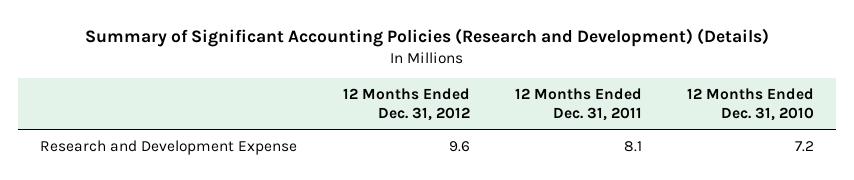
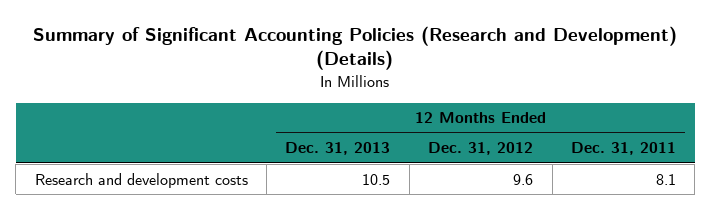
- | 12 Months Ended Dec. 31, 2012 | 12 Months Ended Dec. 31, 2011 | 12 Months Ended Dec. 31, 2010
+ | 12 Months Ended Dec. 31, 2013 | 12 Months Ended Dec. 31, 2012 | 12 Months Ended Dec. 31, 2011
- Research and Development Expense | 9.6 | 8.1 | 7.2
+ Research and development costs | 10.5 | 9.6 | 8.1

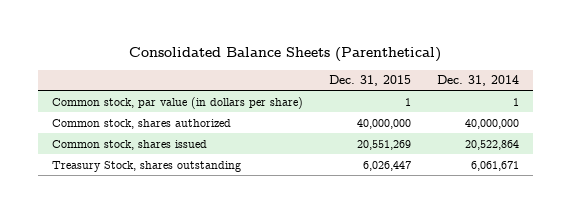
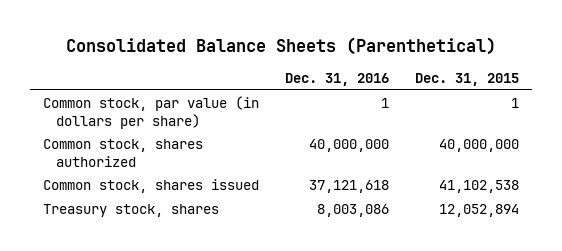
- | Dec. 31, 2015 | Dec. 31, 2014
+ | Dec. 31, 2016 | Dec. 31, 2015
- Common stock, shares issued | 20,551,269 | 20,522,864
- Treasury Stock, shares outstanding | 6,026,447 | 6,061,671
+ Common stock, shares issued | 37,121,618 | 41,102,538
+ Treasury stock, shares | 8,003,086 | 12,052,894

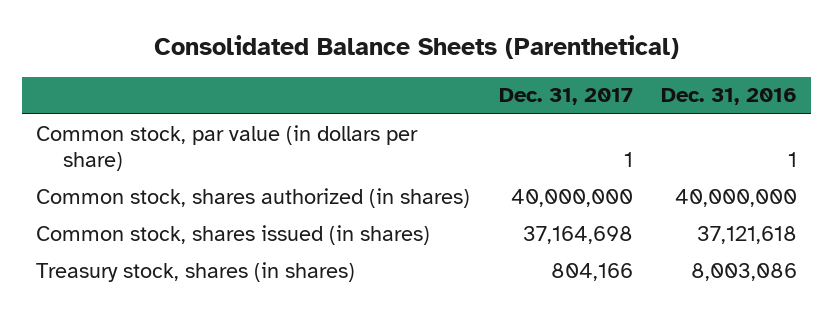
- | Dec. 31, 2016 | Dec. 31, 2015
+ | Dec. 31, 2017 | Dec. 31, 2016
- Common stock, shares authorized | 40,000,000 | 40,000,000
- Common stock, shares issued | 37,121,618 | 41,102,538
- Treasury stock, shares | 8,003,086 | 12,052,894
+ Common stock, shares authorized (in shares) | 40,000,000 | 40,000,000
+ Common stock, shares issued (in shares) | 37,164,698 | 37,121,618
+ Treasury stock, shares (in shares) | 804,166 | 8,003,086

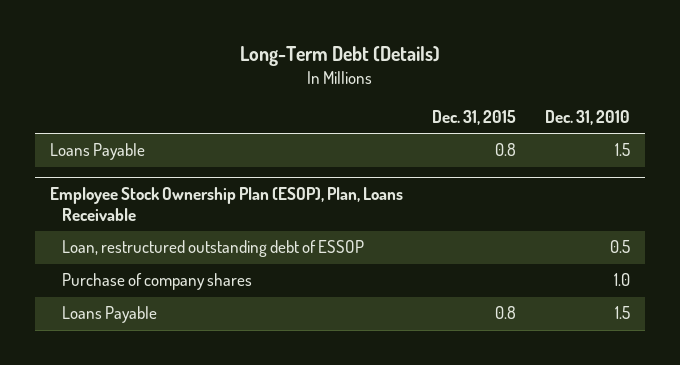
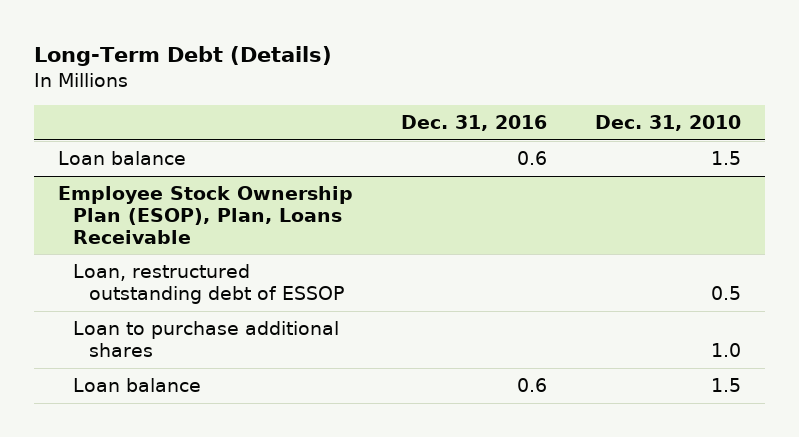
- | Dec. 31, 2015 | Dec. 31, 2010
+ | Dec. 31, 2016 | Dec. 31, 2010
- Loans Payable | 0.8 | 1.5
+ Loan balance | 0.6 | 1.5
@ Employee Stock Ownership Plan (ESOP), Plan, Loans Receivable
- Purchase of company shares | | 1.0
- Loans Payable | 0.8 | 1.5
+ Loan to purchase additional shares | | 1.0
+ Loan balance | 0.6 | 1.5

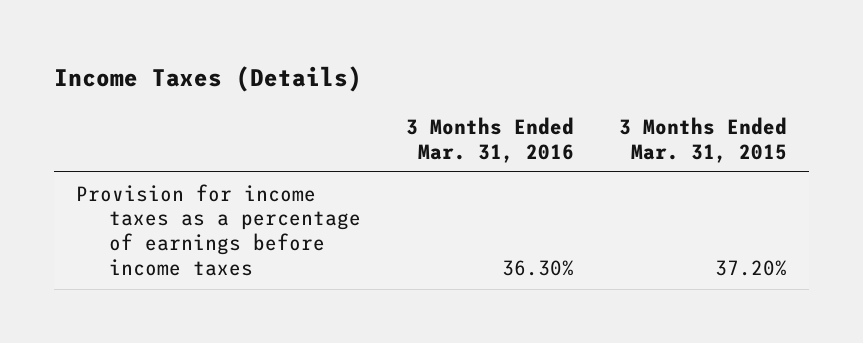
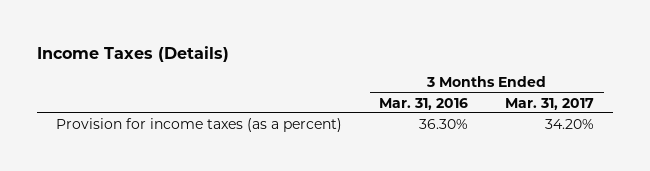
- | 3 Months Ended Mar. 31, 2016 | 3 Months Ended Mar. 31, 2015
+ | 3 Months Ended Mar. 31, 2016 | 3 Months Ended Mar. 31, 2017
- Provision for income taxes as a percentage of earnings before income taxes | 36.30% | 37.20%
+ Provision for income taxes (as a percent) | 36.30% | 34.20%

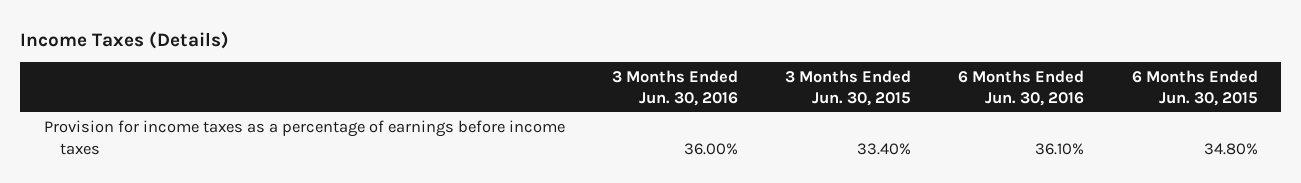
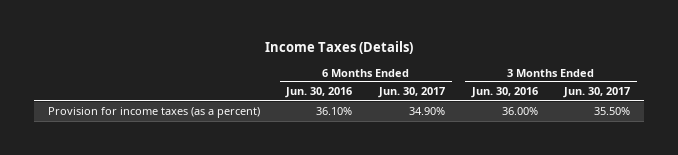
- | 3 Months Ended Jun. 30, 2016 | 3 Months Ended Jun. 30, 2015 | 6 Months Ended Jun. 30, 2016 | 6 Months Ended Jun. 30, 2015
+ | 6 Months Ended Jun. 30, 2016 | 6 Months Ended Jun. 30, 2017 | 3 Months Ended Jun. 30, 2016 | 3 Months Ended Jun. 30, 2017
- Provision for income taxes as a percentage of earnings before income taxes | 36.00% | 33.40% | 36.10% | 34.80%
+ Provision for income taxes (as a percent) | 36.10% | 34.90% | 36.00% | 35.50%

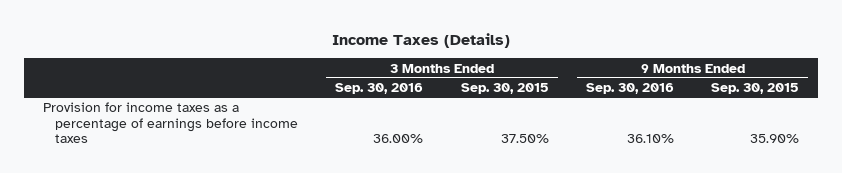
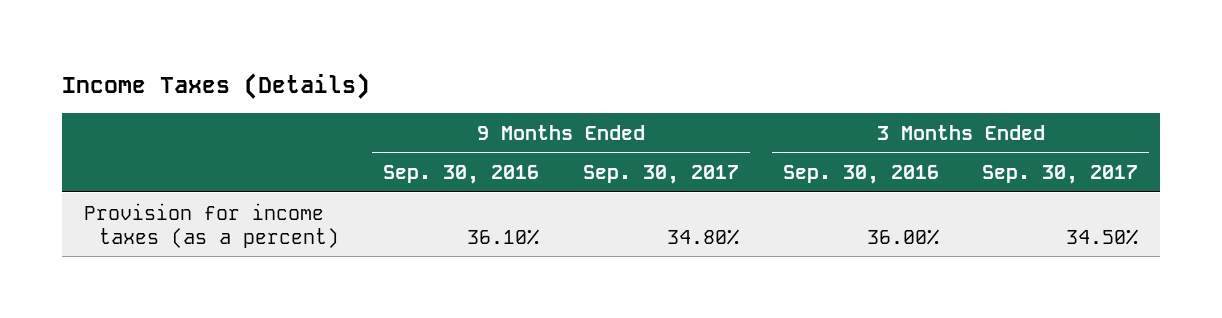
- | 3 Months Ended Sep. 30, 2016 | 3 Months Ended Sep. 30, 2015 | 9 Months Ended Sep. 30, 2016 | 9 Months Ended Sep. 30, 2015
+ | 9 Months Ended Sep. 30, 2016 | 9 Months Ended Sep. 30, 2017 | 3 Months Ended Sep. 30, 2016 | 3 Months Ended Sep. 30, 2017
- Provision for income taxes as a percentage of earnings before income taxes | 36.00% | 37.50% | 36.10% | 35.90%
+ Provision for income taxes (as a percent) | 36.10% | 34.80% | 36.00% | 34.50%

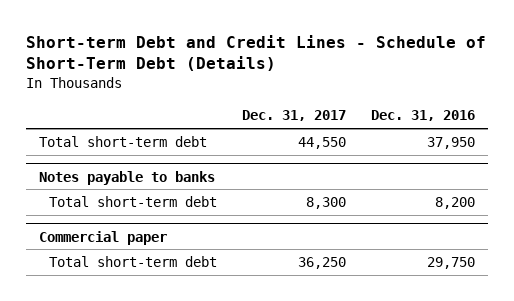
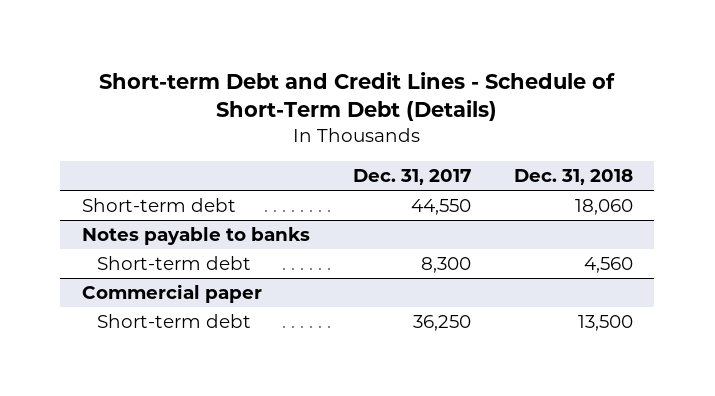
- | Dec. 31, 2017 | Dec. 31, 2016
+ | Dec. 31, 2017 | Dec. 31, 2018
- Total short-term debt | 44,550 | 37,950
+ Short-term debt | 44,550 | 18,060
@ Notes payable to banks
- Total short-term debt | 8,300 | 8,200
+ Short-term debt | 8,300 | 4,560
@ Commercial paper
- Total short-term debt | 36,250 | 29,750
+ Short-term debt | 36,250 | 13,500

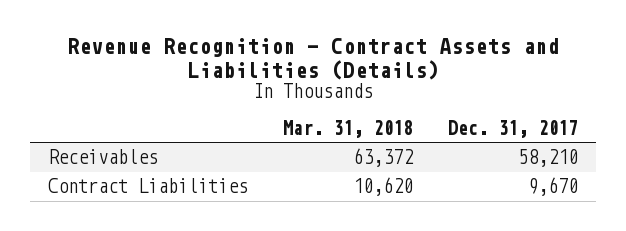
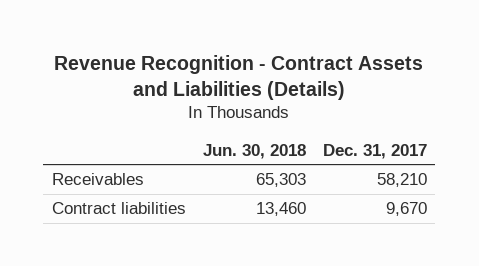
- | Mar. 31, 2018 | Dec. 31, 2017
+ | Jun. 30, 2018 | Dec. 31, 2017
- Contract Liabilities | 10,620 | 9,670
+ Contract liabilities | 13,460 | 9,670

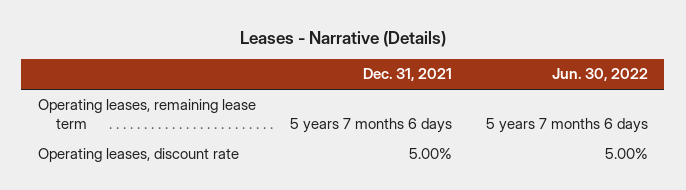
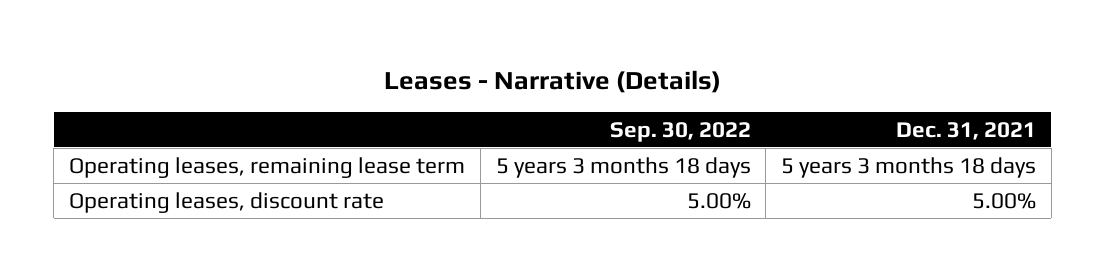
- | Dec. 31, 2021 | Jun. 30, 2022
+ | Sep. 30, 2022 | Dec. 31, 2021
- Operating leases, remaining lease term | 5 years 7 months 6 days | 5 years 7 months 6 days
+ Operating leases, remaining lease term | 5 years 3 months 18 days | 5 years 3 months 18 days

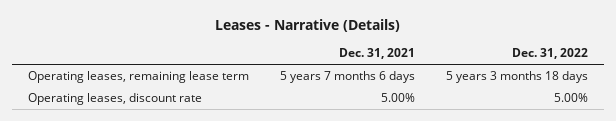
- | Sep. 30, 2022 | Dec. 31, 2021
+ | Dec. 31, 2021 | Dec. 31, 2022
- Operating leases, remaining lease term | 5 years 3 months 18 days | 5 years 3 months 18 days
+ Operating leases, remaining lease term | 5 years 7 months 6 days | 5 years 3 months 18 days

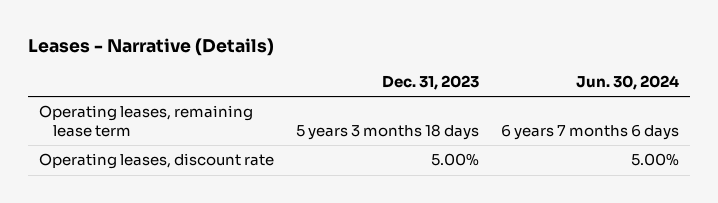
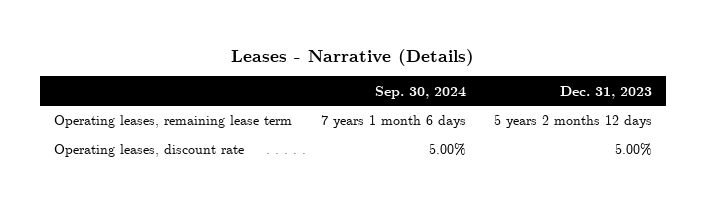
- | Dec. 31, 2023 | Jun. 30, 2024
+ | Sep. 30, 2024 | Dec. 31, 2023
- Operating leases, remaining lease term | 5 years 3 months 18 days | 6 years 7 months 6 days
+ Operating leases, remaining lease term | 7 years 1 month 6 days | 5 years 2 months 12 days

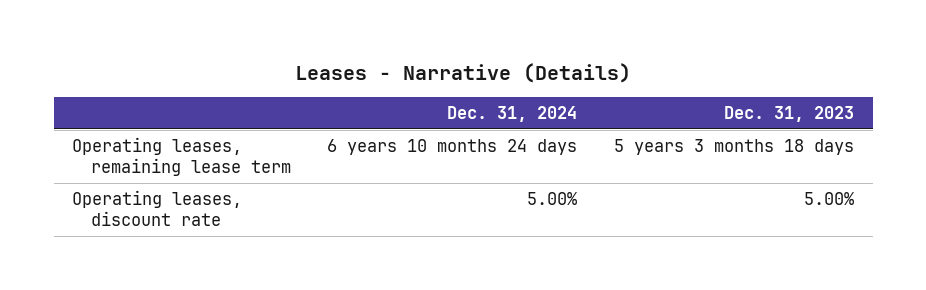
- | Sep. 30, 2024 | Dec. 31, 2023
+ | Dec. 31, 2024 | Dec. 31, 2023
- Operating leases, remaining lease term | 7 years 1 month 6 days | 5 years 2 months 12 days
+ Operating leases, remaining lease term | 6 years 10 months 24 days | 5 years 3 months 18 days

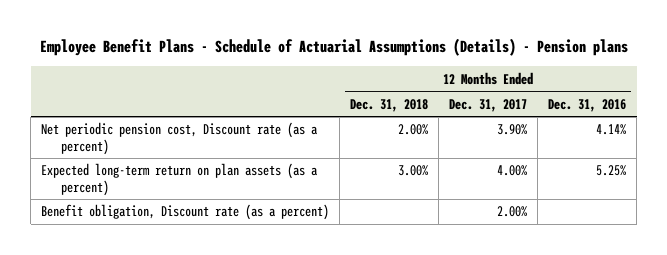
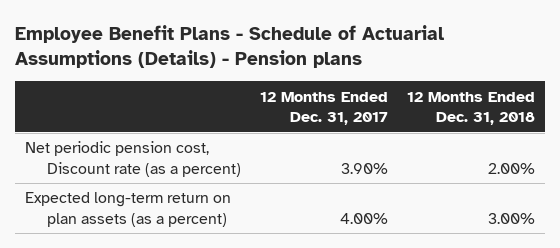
- | 12 Months Ended Dec. 31, 2018 | 12 Months Ended Dec. 31, 2017 | 12 Months Ended Dec. 31, 2016
+ | 12 Months Ended Dec. 31, 2017 | 12 Months Ended Dec. 31, 2018
- Benefit obligation, Discount rate (as a percent) | | 2.00% |

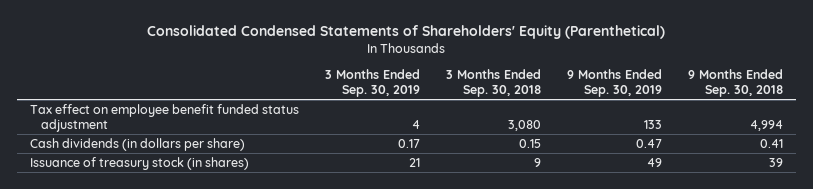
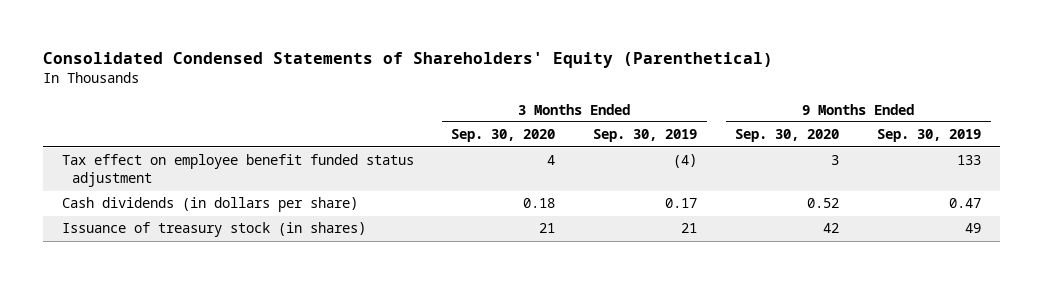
- | 3 Months Ended Sep. 30, 2019 | 3 Months Ended Sep. 30, 2018 | 9 Months Ended Sep. 30, 2019 | 9 Months Ended Sep. 30, 2018
+ | 3 Months Ended Sep. 30, 2020 | 3 Months Ended Sep. 30, 2019 | 9 Months Ended Sep. 30, 2020 | 9 Months Ended Sep. 30, 2019
- Tax effect on employee benefit funded status adjustment | 4 | 3,080 | 133 | 4,994
+ Tax effect on employee benefit funded status adjustment | 4 | (4) | 3 | 133

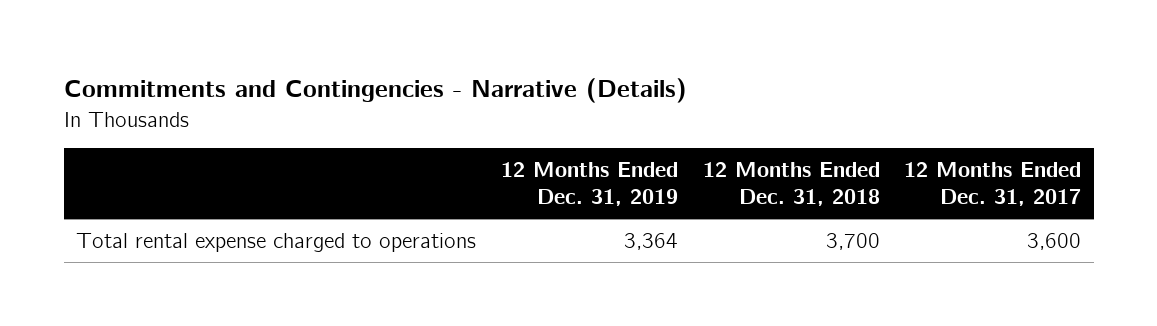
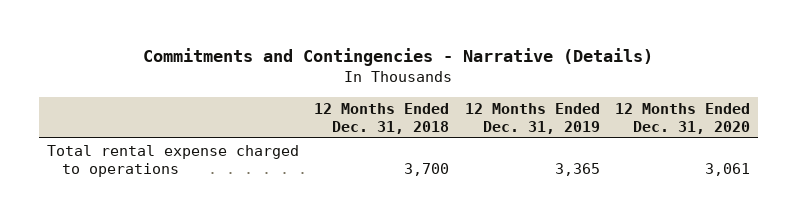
- | 12 Months Ended Dec. 31, 2019 | 12 Months Ended Dec. 31, 2018 | 12 Months Ended Dec. 31, 2017
+ | 12 Months Ended Dec. 31, 2018 | 12 Months Ended Dec. 31, 2019 | 12 Months Ended Dec. 31, 2020
- Total rental expense charged to operations | 3,364 | 3,700 | 3,600
+ Total rental expense charged to operations | 3,700 | 3,365 | 3,061

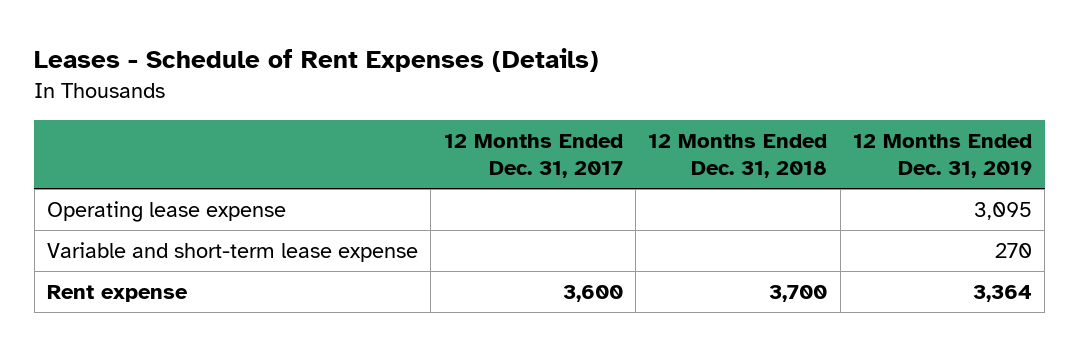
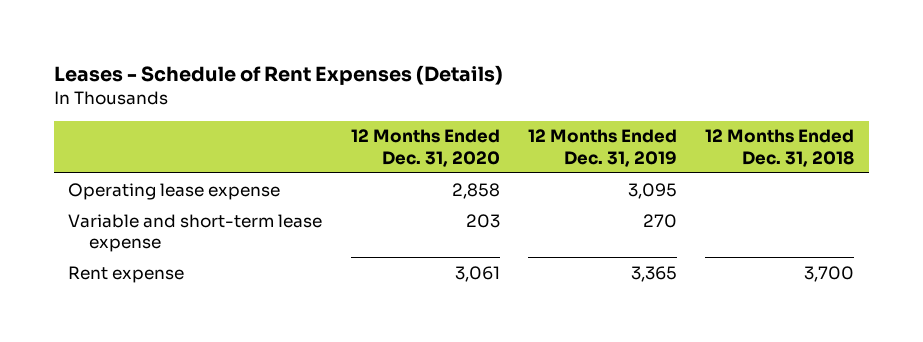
- | 12 Months Ended Dec. 31, 2017 | 12 Months Ended Dec. 31, 2018 | 12 Months Ended Dec. 31, 2019
+ | 12 Months Ended Dec. 31, 2020 | 12 Months Ended Dec. 31, 2019 | 12 Months Ended Dec. 31, 2018
- Rent expense | 3,600 | 3,700 | 3,364
+ Rent expense | 3,061 | 3,365 | 3,700

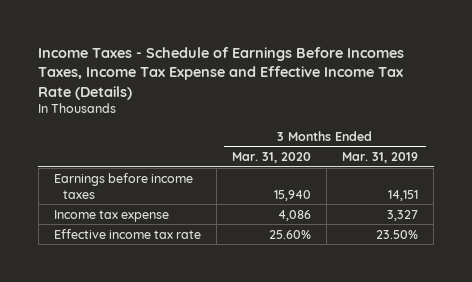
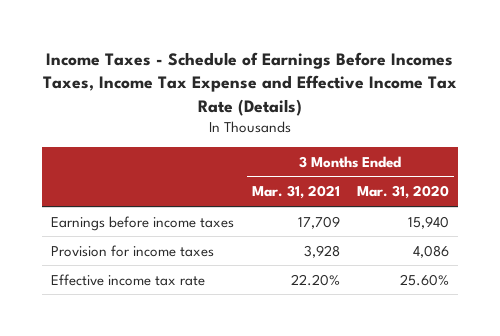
- | 3 Months Ended Mar. 31, 2020 | 3 Months Ended Mar. 31, 2019
+ | 3 Months Ended Mar. 31, 2021 | 3 Months Ended Mar. 31, 2020
- Income tax expense | 4,086 | 3,327
+ Provision for income taxes | 3,928 | 4,086

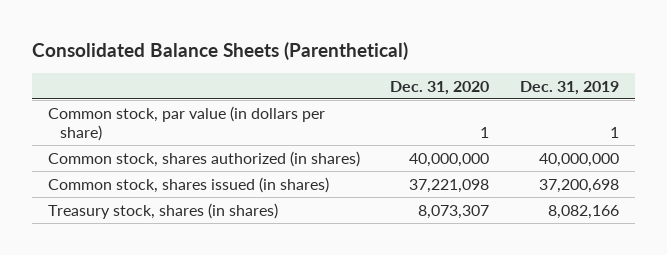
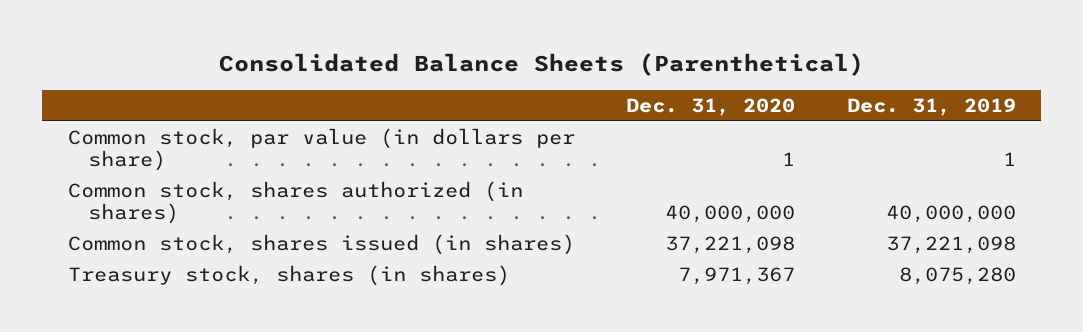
- Common stock, shares issued (in shares) | 37,221,098 | 37,200,698
- Treasury stock, shares (in shares) | 8,073,307 | 8,082,166
+ Common stock, shares issued (in shares) | 37,221,098 | 37,221,098
+ Treasury stock, shares (in shares) | 7,971,367 | 8,075,280

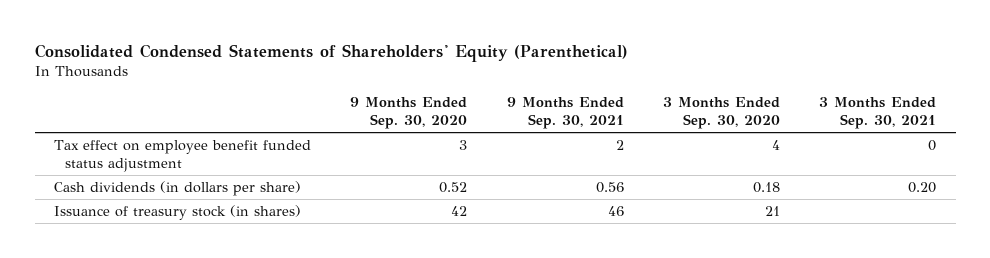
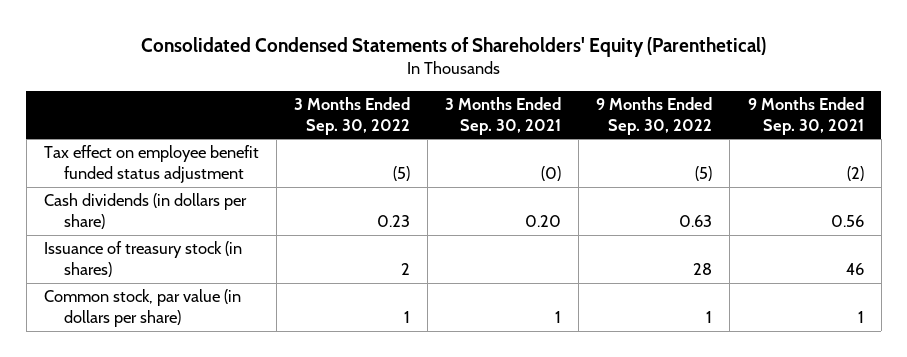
- | 9 Months Ended Sep. 30, 2020 | 9 Months Ended Sep. 30, 2021 | 3 Months Ended Sep. 30, 2020 | 3 Months Ended Sep. 30, 2021
+ | 3 Months Ended Sep. 30, 2022 | 3 Months Ended Sep. 30, 2021 | 9 Months Ended Sep. 30, 2022 | 9 Months Ended Sep. 30, 2021
- Tax effect on employee benefit funded status adjustment | 3 | 2 | 4 | 0
+ Tax effect on employee benefit funded status adjustment | (5) | (0) | (5) | (2)
+ Common stock, par value (in dollars per share) | 1 | 1 | 1 | 1

